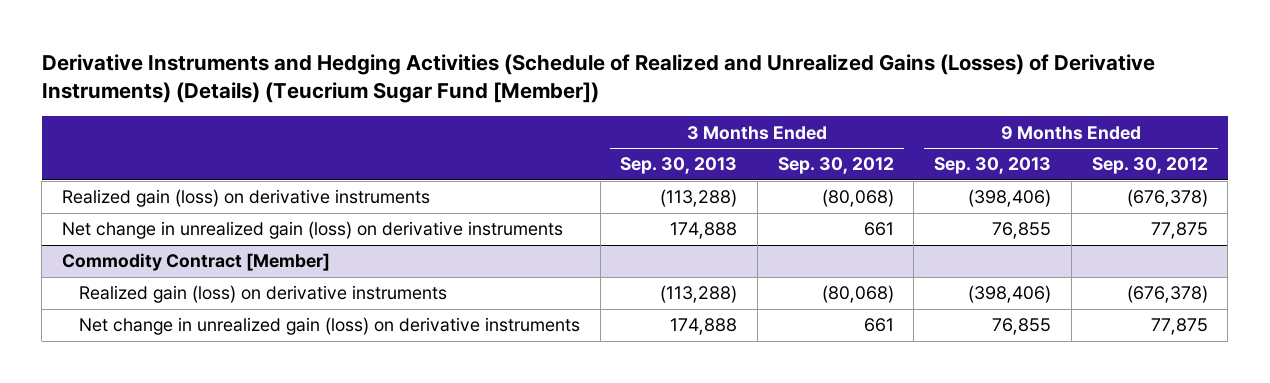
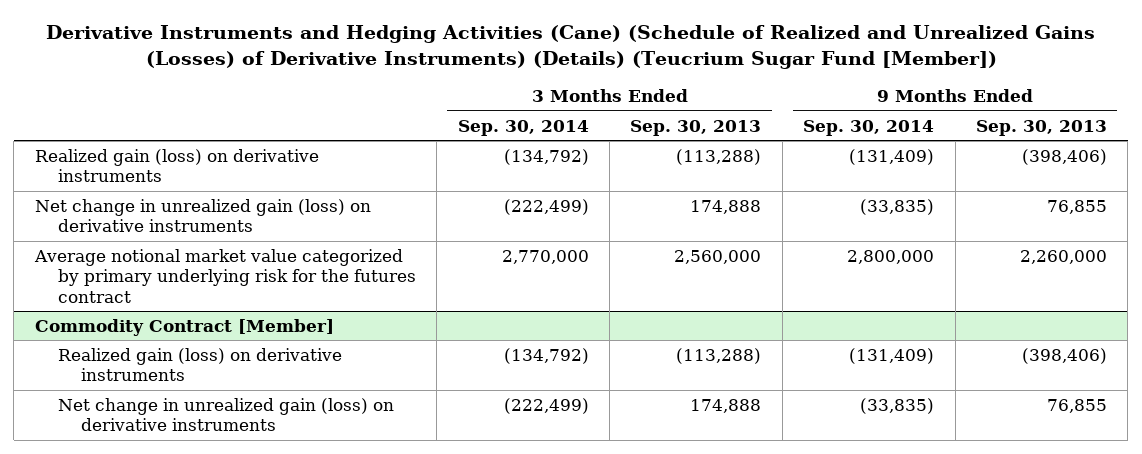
- Derivative Instruments and Hedging Activities (Schedule of Realized and Unrealized Gains (Losses) of Derivative Instruments) (Details) (Teucrium Sugar Fund [Member])
+ Derivative Instruments and Hedging Activities (Cane) (Schedule of Realized and Unrealized Gains (Losses) of Derivative Instruments) (Details) (Teucrium Sugar Fund [Member])
- | 3 Months Ended Sep. 30, 2013 | 3 Months Ended Sep. 30, 2012 | 9 Months Ended Sep. 30, 2013 | 9 Months Ended Sep. 30, 2012
+ | 3 Months Ended Sep. 30, 2014 | 3 Months Ended Sep. 30, 2013 | 9 Months Ended Sep. 30, 2014 | 9 Months Ended Sep. 30, 2013
+ Average notional market value categorized by primary underlying risk for the futures contract | 2,770,000 | 2,560,000 | 2,800,000 | 2,260,000

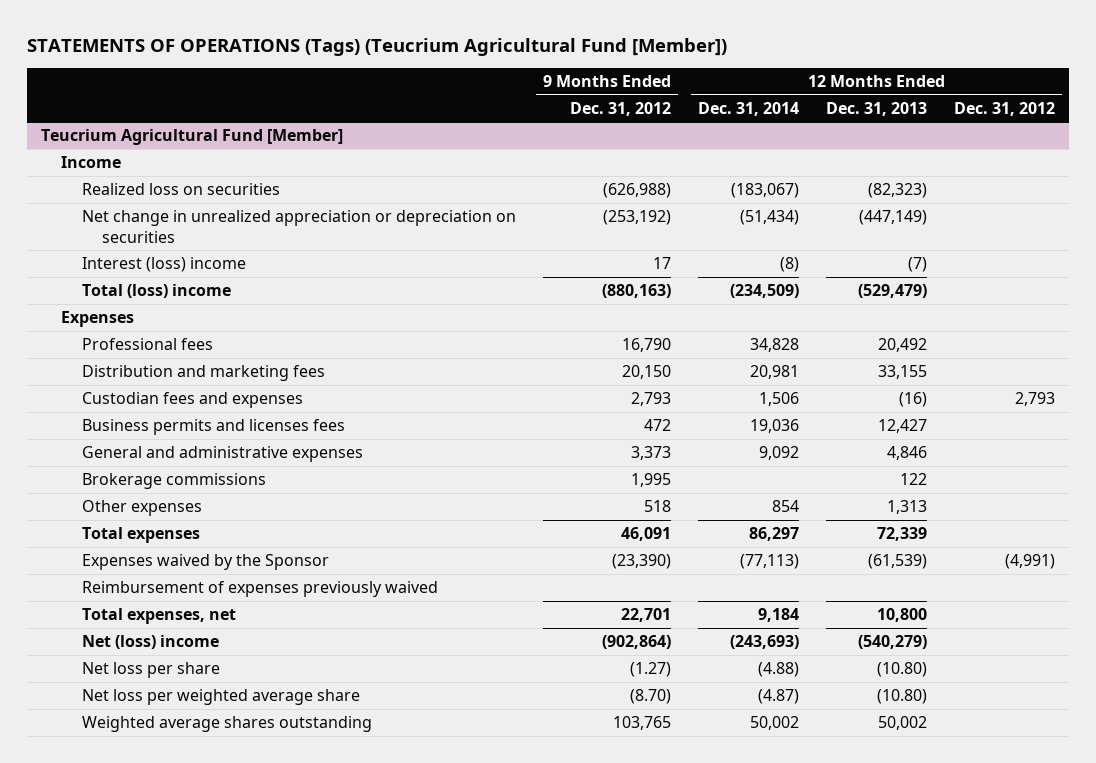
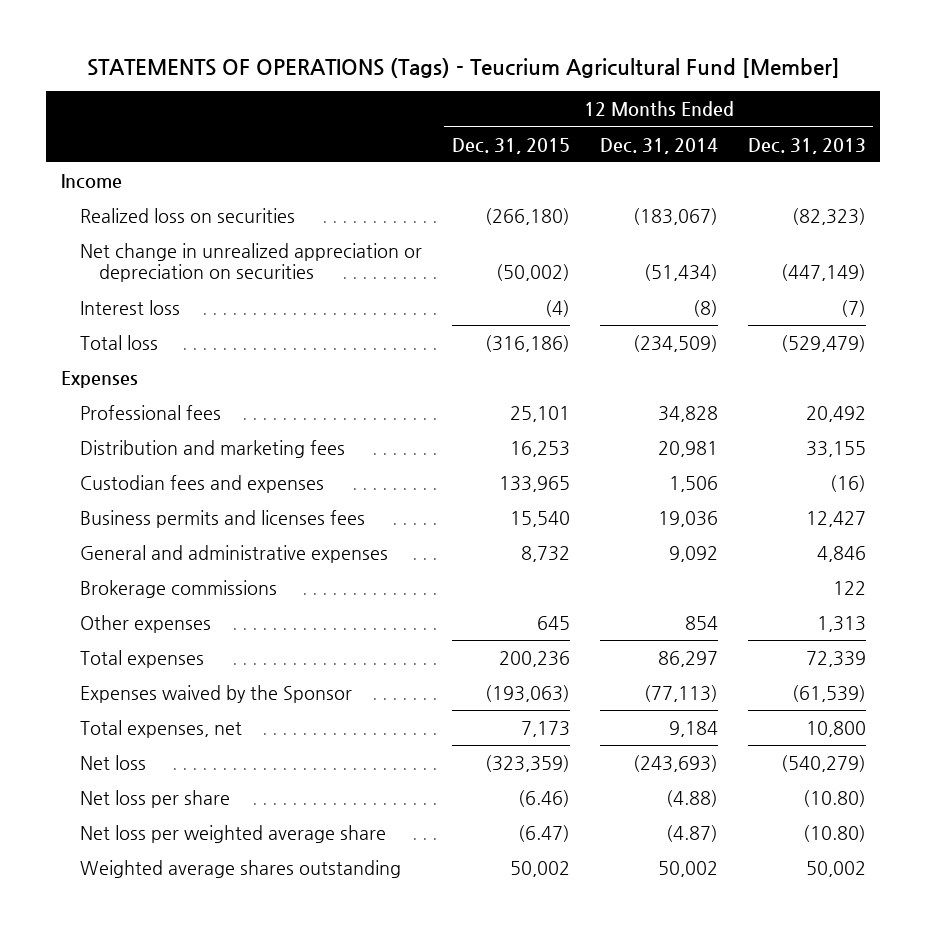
- STATEMENTS OF OPERATIONS (Tags) (Teucrium Agricultural Fund [Member])
+ STATEMENTS OF OPERATIONS (Tags) - Teucrium Agricultural Fund [Member]
- | 9 Months Ended Dec. 31, 2012 | 12 Months Ended Dec. 31, 2014 | 12 Months Ended Dec. 31, 2013 | 12 Months Ended Dec. 31, 2012
+ | 12 Months Ended Dec. 31, 2015 | 12 Months Ended Dec. 31, 2014 | 12 Months Ended Dec. 31, 2013
- Teucrium Agricultural Fund [Member]
- Interest (loss) income | 17 | (8) | (7) |
- Total (loss) income | (880,163) | (234,509) | (529,479) |
+ Interest loss | (4) | (8) | (7)
+ Total loss | (316,186) | (234,509) | (529,479)
- Reimbursement of expenses previously waived
- Net (loss) income | (902,864) | (243,693) | (540,279) |
+ Net loss | (323,359) | (243,693) | (540,279)

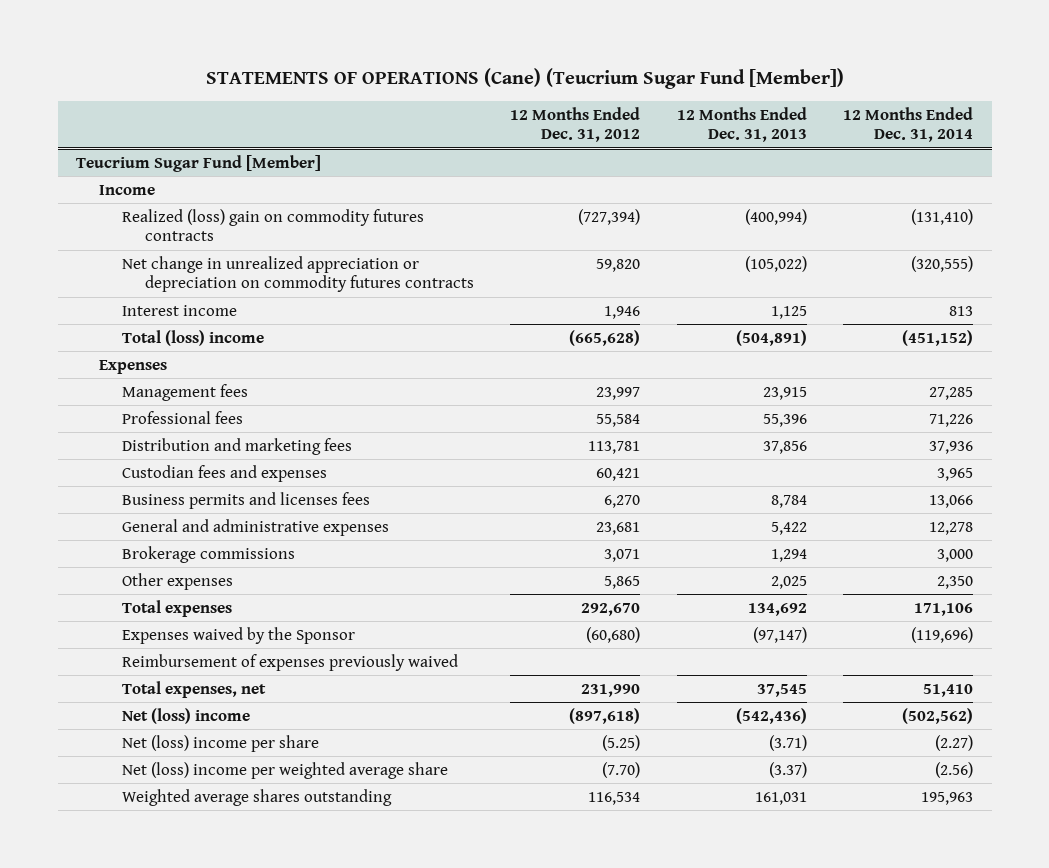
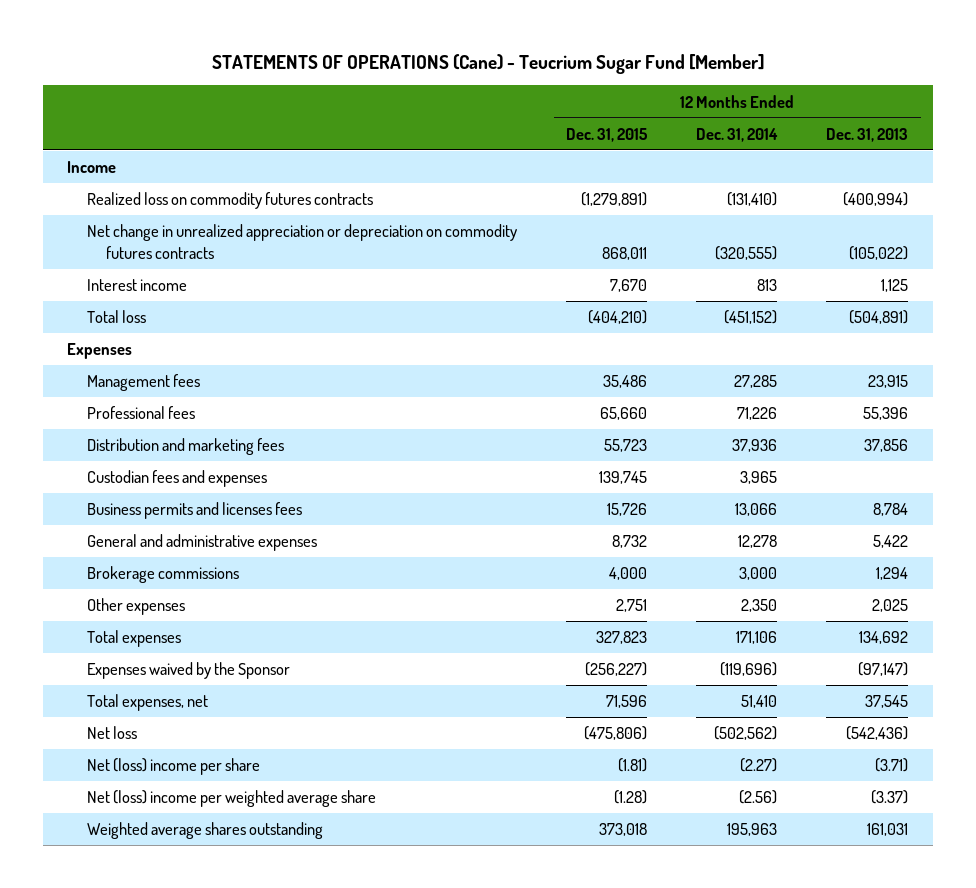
- STATEMENTS OF OPERATIONS (Cane) (Teucrium Sugar Fund [Member])
+ STATEMENTS OF OPERATIONS (Cane) - Teucrium Sugar Fund [Member]
- | 12 Months Ended Dec. 31, 2012 | 12 Months Ended Dec. 31, 2013 | 12 Months Ended Dec. 31, 2014
+ | 12 Months Ended Dec. 31, 2015 | 12 Months Ended Dec. 31, 2014 | 12 Months Ended Dec. 31, 2013
- Teucrium Sugar Fund [Member]
- Realized (loss) gain on commodity futures contracts | (727,394) | (400,994) | (131,410)
+ Realized loss on commodity futures contracts | (1,279,891) | (131,410) | (400,994)
- Total (loss) income | (665,628) | (504,891) | (451,152)
+ Total loss | (404,210) | (451,152) | (504,891)
- Reimbursement of expenses previously waived
- Net (loss) income | (897,618) | (542,436) | (502,562)
+ Net loss | (475,806) | (502,562) | (542,436)

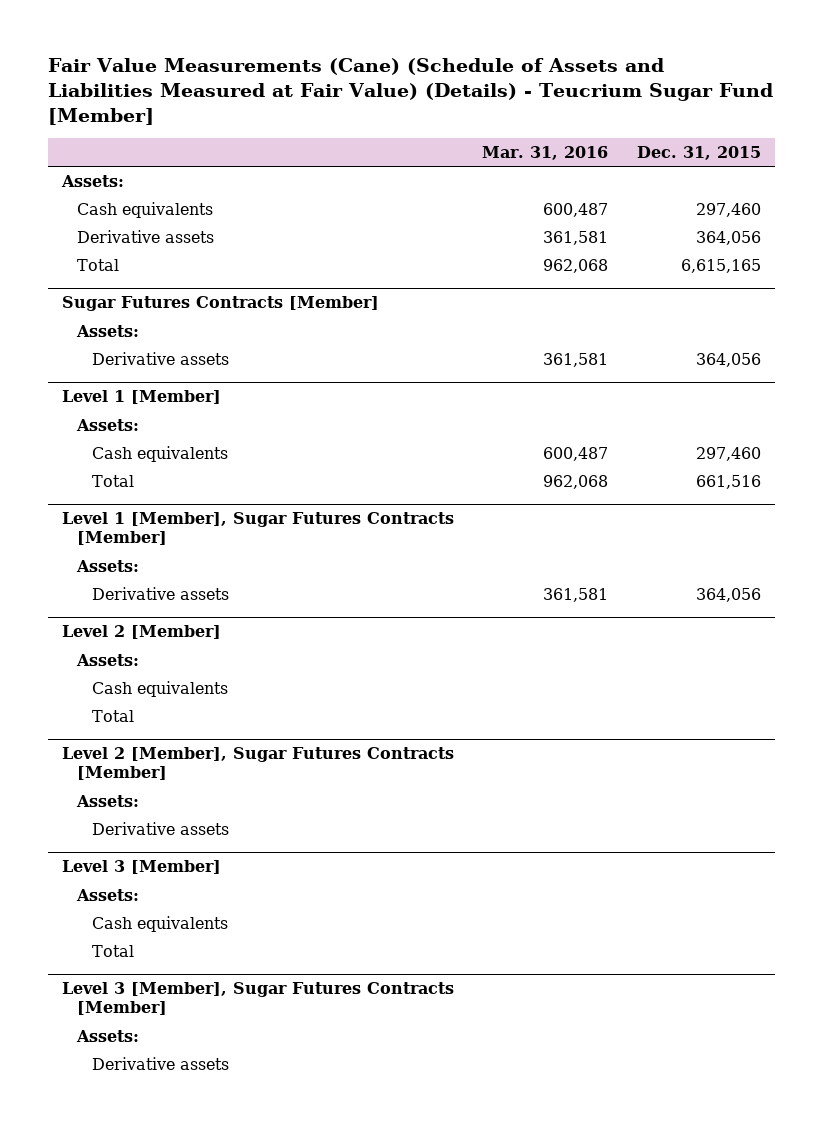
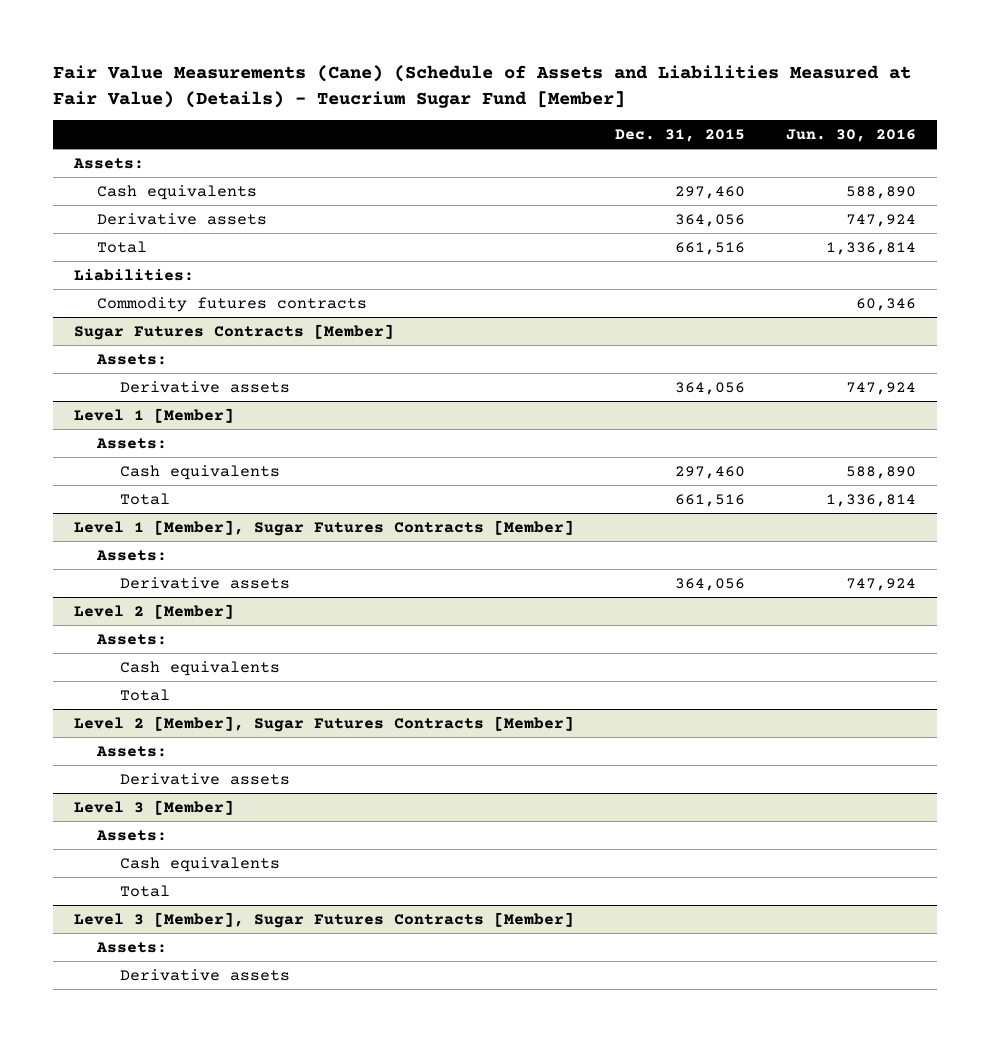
- | Mar. 31, 2016 | Dec. 31, 2015
+ | Dec. 31, 2015 | Jun. 30, 2016
- Total | 962,068 | 6,615,165
+ Total | 661,516 | 1,336,814
+ Liabilities:
+ Commodity futures contracts | | 60,346

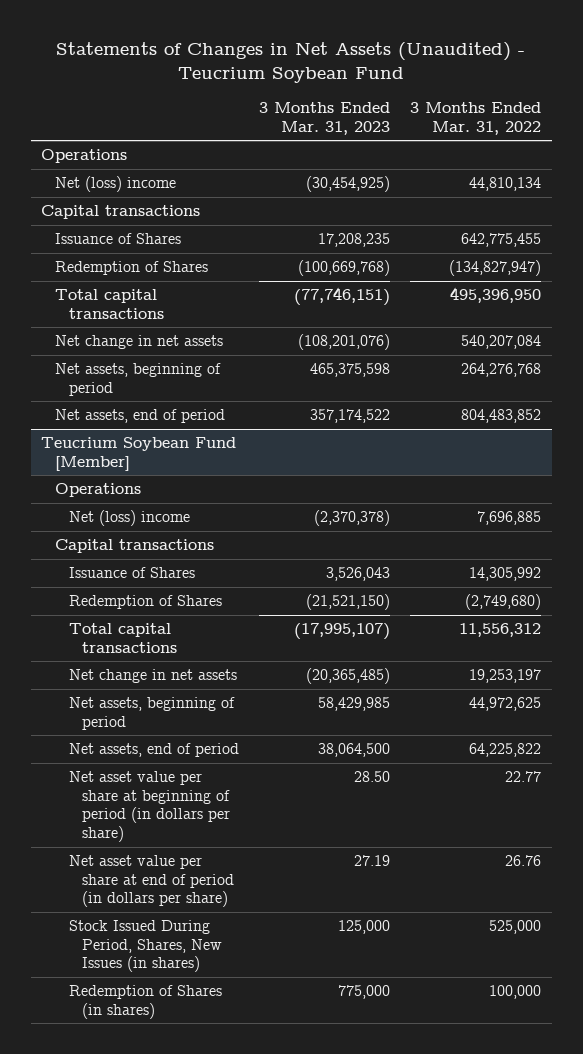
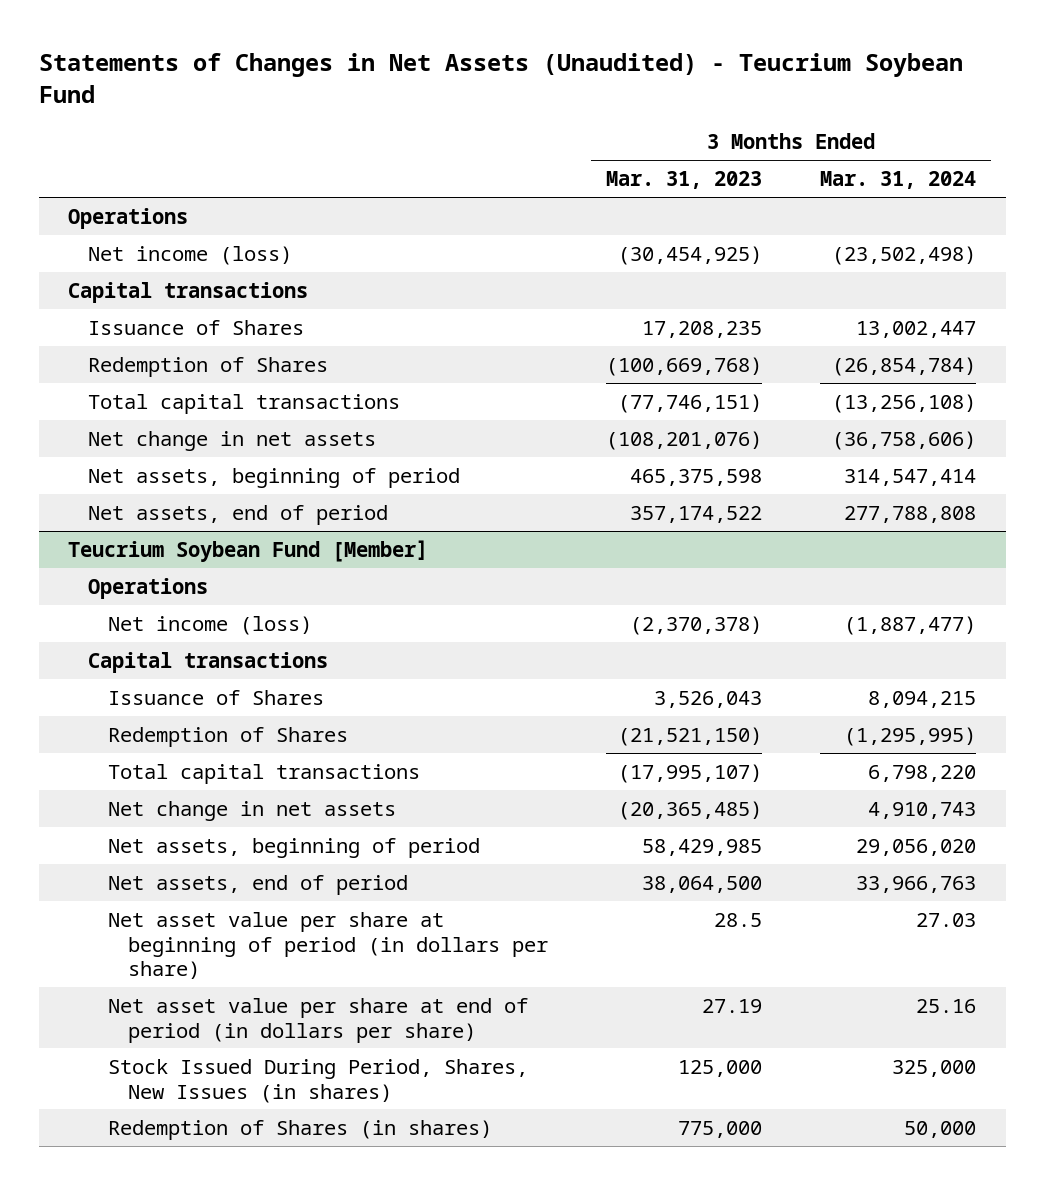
- | 3 Months Ended Mar. 31, 2023 | 3 Months Ended Mar. 31, 2022
+ | 3 Months Ended Mar. 31, 2023 | 3 Months Ended Mar. 31, 2024
- Net (loss) income | (30,454,925) | 44,810,134
+ Net income (loss) | (30,454,925) | (23,502,498)
@ Teucrium Soybean Fund [Member]
- Net (loss) income | (2,370,378) | 7,696,885
+ Net income (loss) | (2,370,378) | (1,887,477)
- Net asset value per share at beginning of period (in dollars per share) | 28.50 | 22.77
+ Net asset value per share at beginning of period (in dollars per share) | 28.5 | 27.03

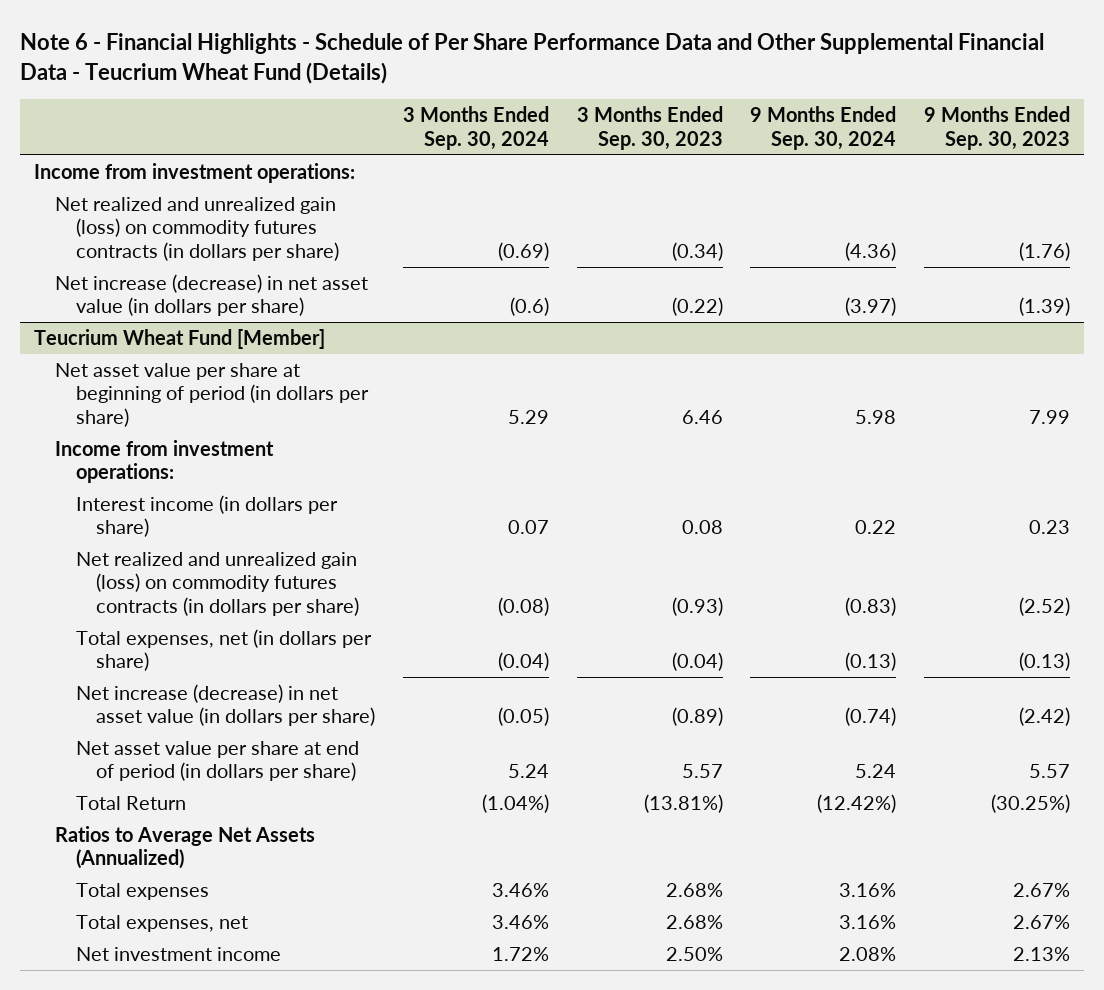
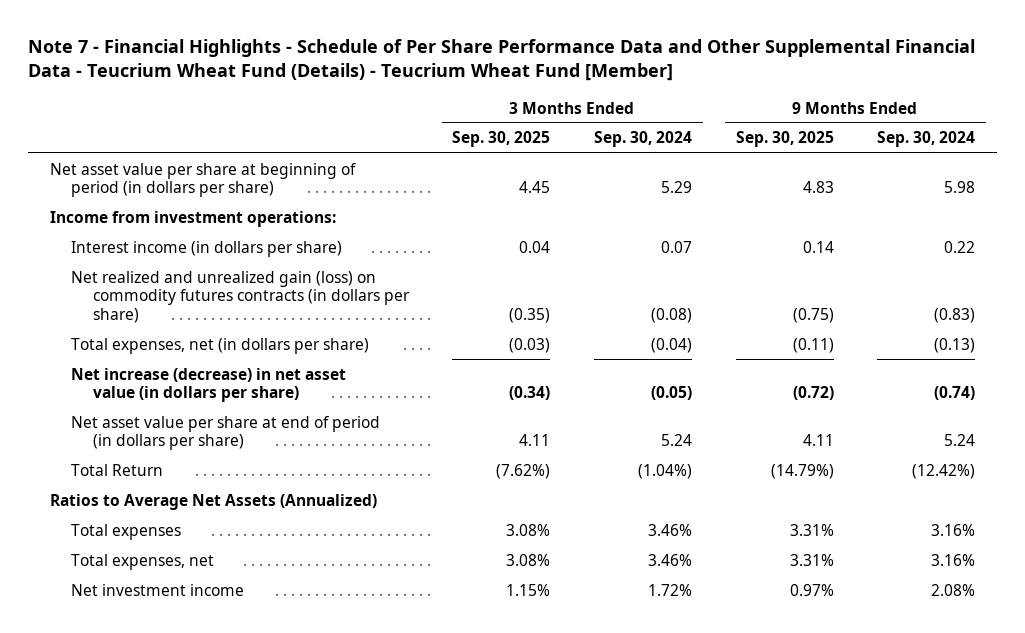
- Note 6 - Financial Highlights - Schedule of Per Share Performance Data and Other Supplemental Financial Data - Teucrium Wheat Fund (Details)
+ Note 7 - Financial Highlights - Schedule of Per Share Performance Data and Other Supplemental Financial Data - Teucrium Wheat Fund (Details) - Teucrium Wheat Fund [Member]
- | 3 Months Ended Sep. 30, 2024 | 3 Months Ended Sep. 30, 2023 | 9 Months Ended Sep. 30, 2024 | 9 Months Ended Sep. 30, 2023
+ | 3 Months Ended Sep. 30, 2025 | 3 Months Ended Sep. 30, 2024 | 9 Months Ended Sep. 30, 2025 | 9 Months Ended Sep. 30, 2024
- Income from investment operations:
- Net realized and unrealized gain (loss) on commodity futures contracts (in dollars per share) | (0.69) | (0.34) | (4.36) | (1.76)
- Net increase (decrease) in net asset value (in dollars per share) | (0.6) | (0.22) | (3.97) | (1.39)
- Teucrium Wheat Fund [Member]

